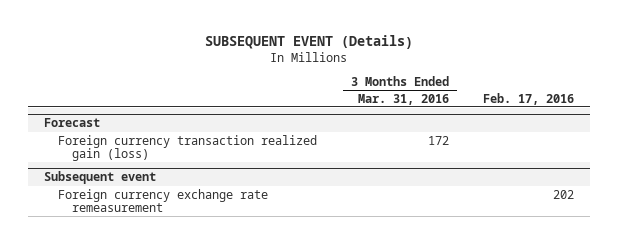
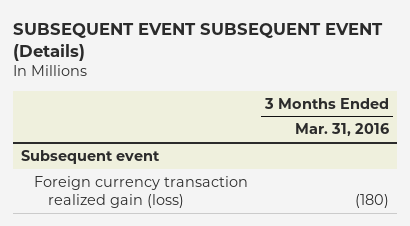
- SUBSEQUENT EVENT (Details)
+ SUBSEQUENT EVENT SUBSEQUENT EVENT (Details)
- | 3 Months Ended Mar. 31, 2016 | Feb. 17, 2016
+ | 3 Months Ended Mar. 31, 2016
- Forecast
- Foreign currency transaction realized gain (loss) | 172 |
@ Subsequent event
- Foreign currency exchange rate remeasurement | | 202
+ Foreign currency transaction realized gain (loss) | (180)

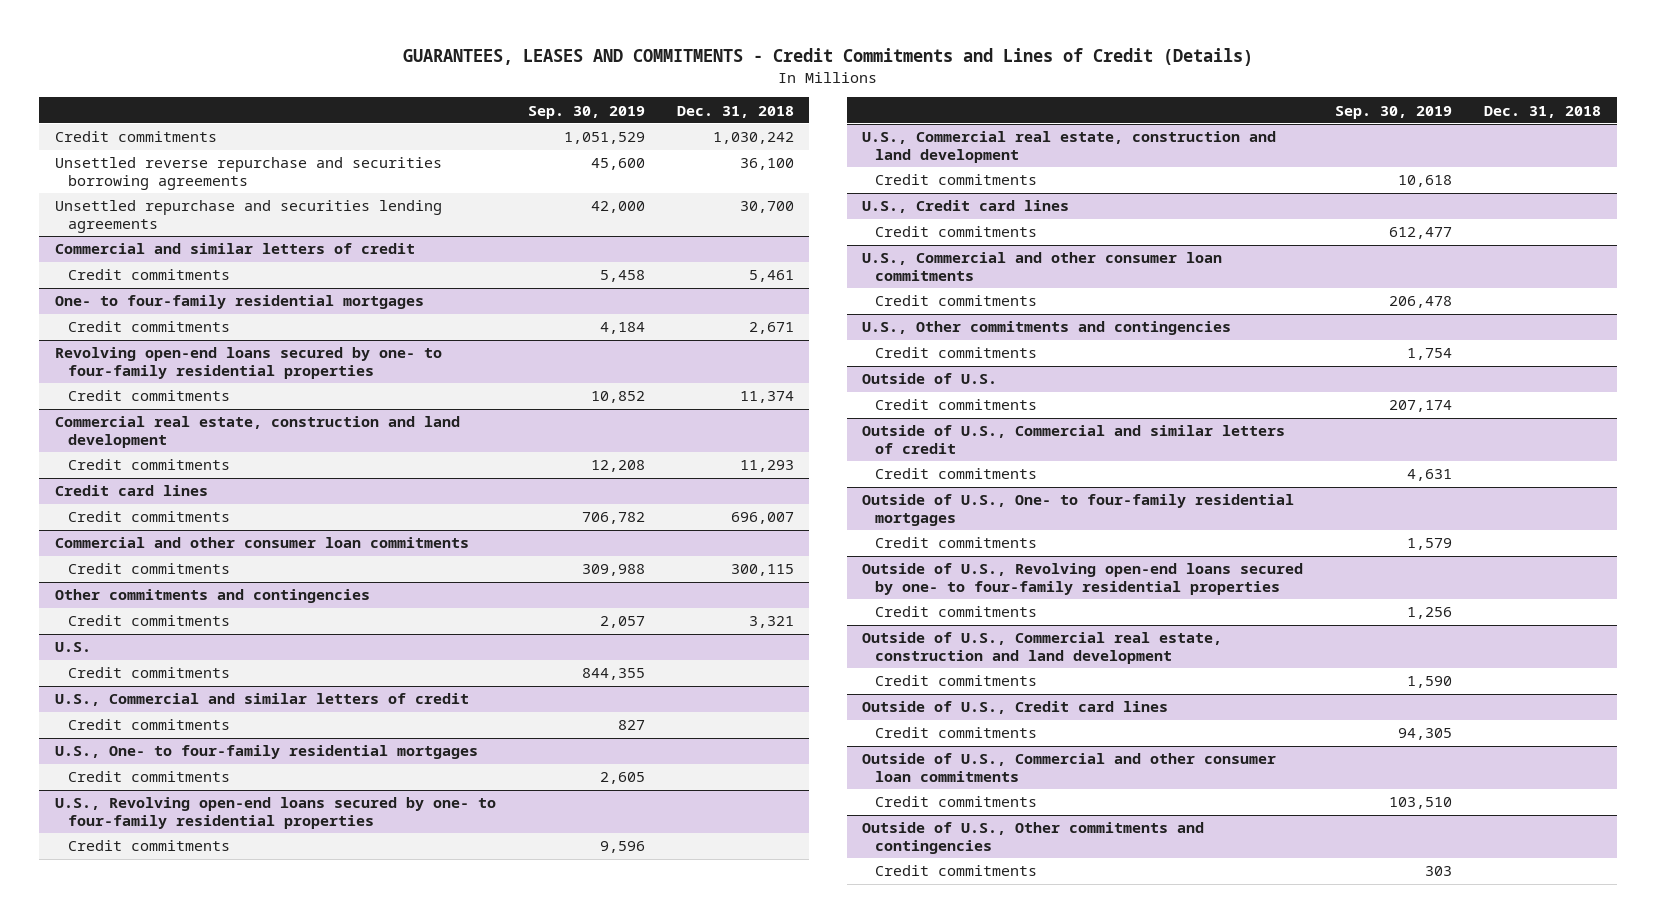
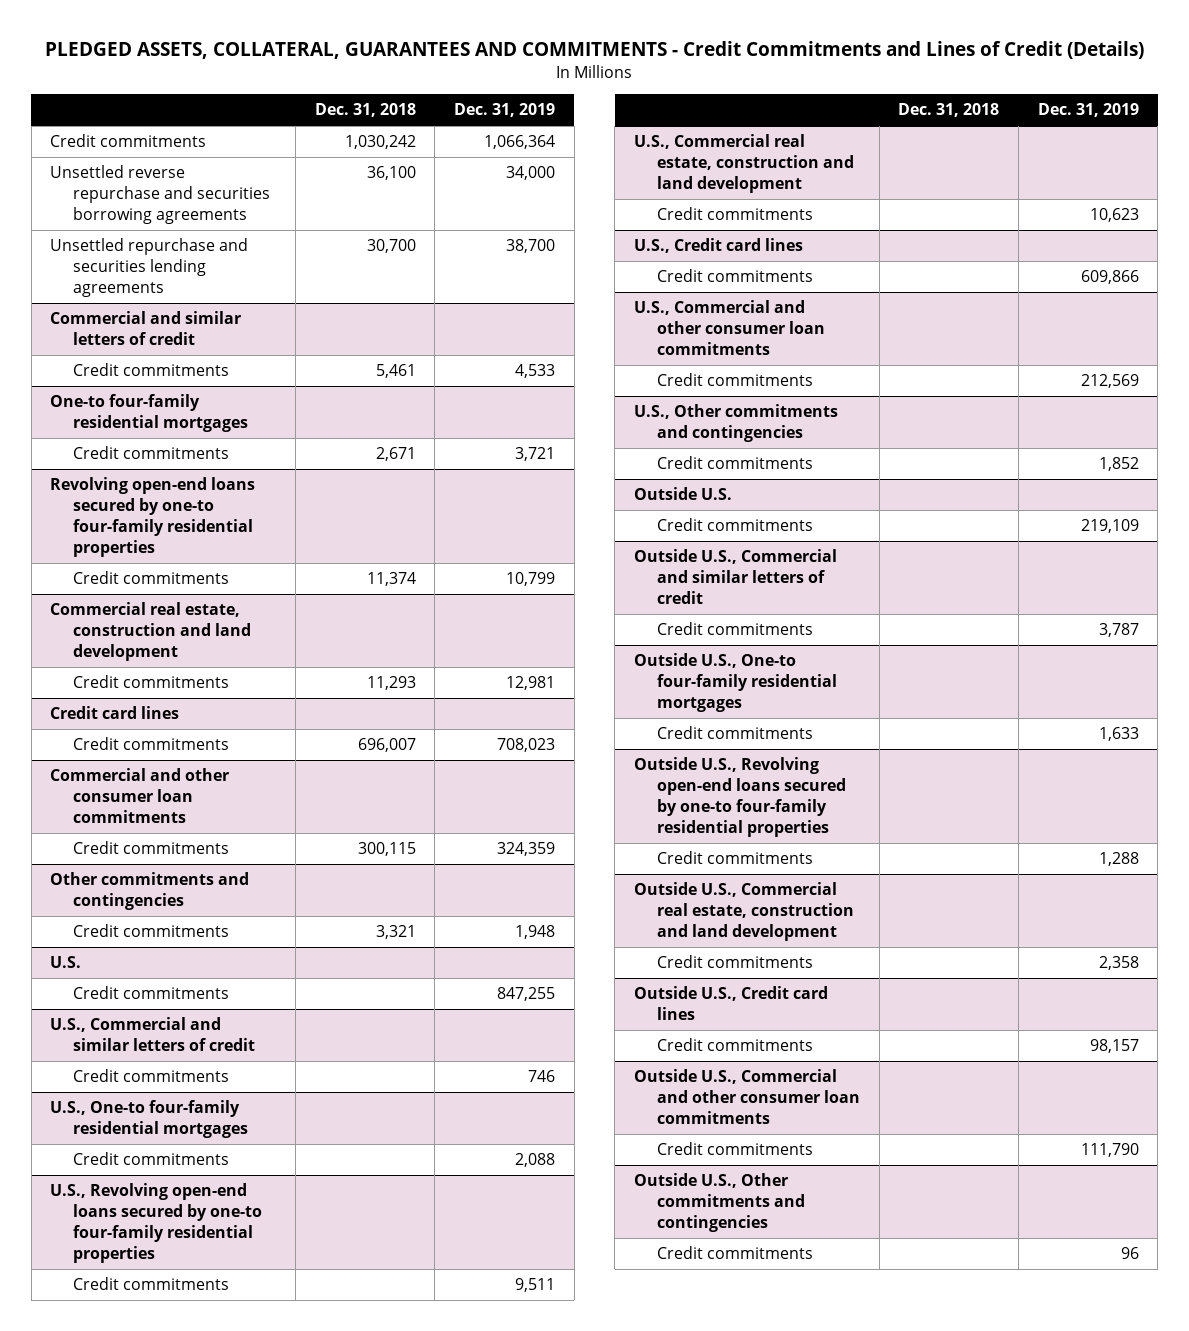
- GUARANTEES, LEASES AND COMMITMENTS - Credit Commitments and Lines of Credit (Details)
+ PLEDGED ASSETS, COLLATERAL, GUARANTEES AND COMMITMENTS - Credit Commitments and Lines of Credit (Details)
- | Sep. 30, 2019 | Dec. 31, 2018
+ | Dec. 31, 2018 | Dec. 31, 2019
- One- to four-family residential mortgages
+ One-to four-family residential mortgages
- Revolving open-end loans secured by one- to four-family residential properties
+ Revolving open-end loans secured by one-to four-family residential properties
- U.S., One- to four-family residential mortgages
+ U.S., One-to four-family residential mortgages
- U.S., Revolving open-end loans secured by one- to four-family residential properties
+ U.S., Revolving open-end loans secured by one-to four-family residential properties
- Outside of U.S.
- Credit commitments | 207,174 |
- Outside of U.S., Commercial and similar letters of credit
+ Outside U.S.
+ Credit commitments | | 219,109
+ Outside U.S., Commercial and similar letters of credit
- Outside of U.S., One- to four-family residential mortgages
+ Outside U.S., One-to four-family residential mortgages
- Outside of U.S., Revolving open-end loans secured by one- to four-family residential properties
+ Outside U.S., Revolving open-end loans secured by one-to four-family residential properties
- Outside of U.S., Commercial real estate, construction and land development
+ Outside U.S., Commercial real estate, construction and land development
- Outside of U.S., Credit card lines
+ Outside U.S., Credit card lines
- Outside of U.S., Commercial and other consumer loan commitments
+ Outside U.S., Commercial and other consumer loan commitments
- Outside of U.S., Other commitments and contingencies
+ Outside U.S., Other commitments and contingencies

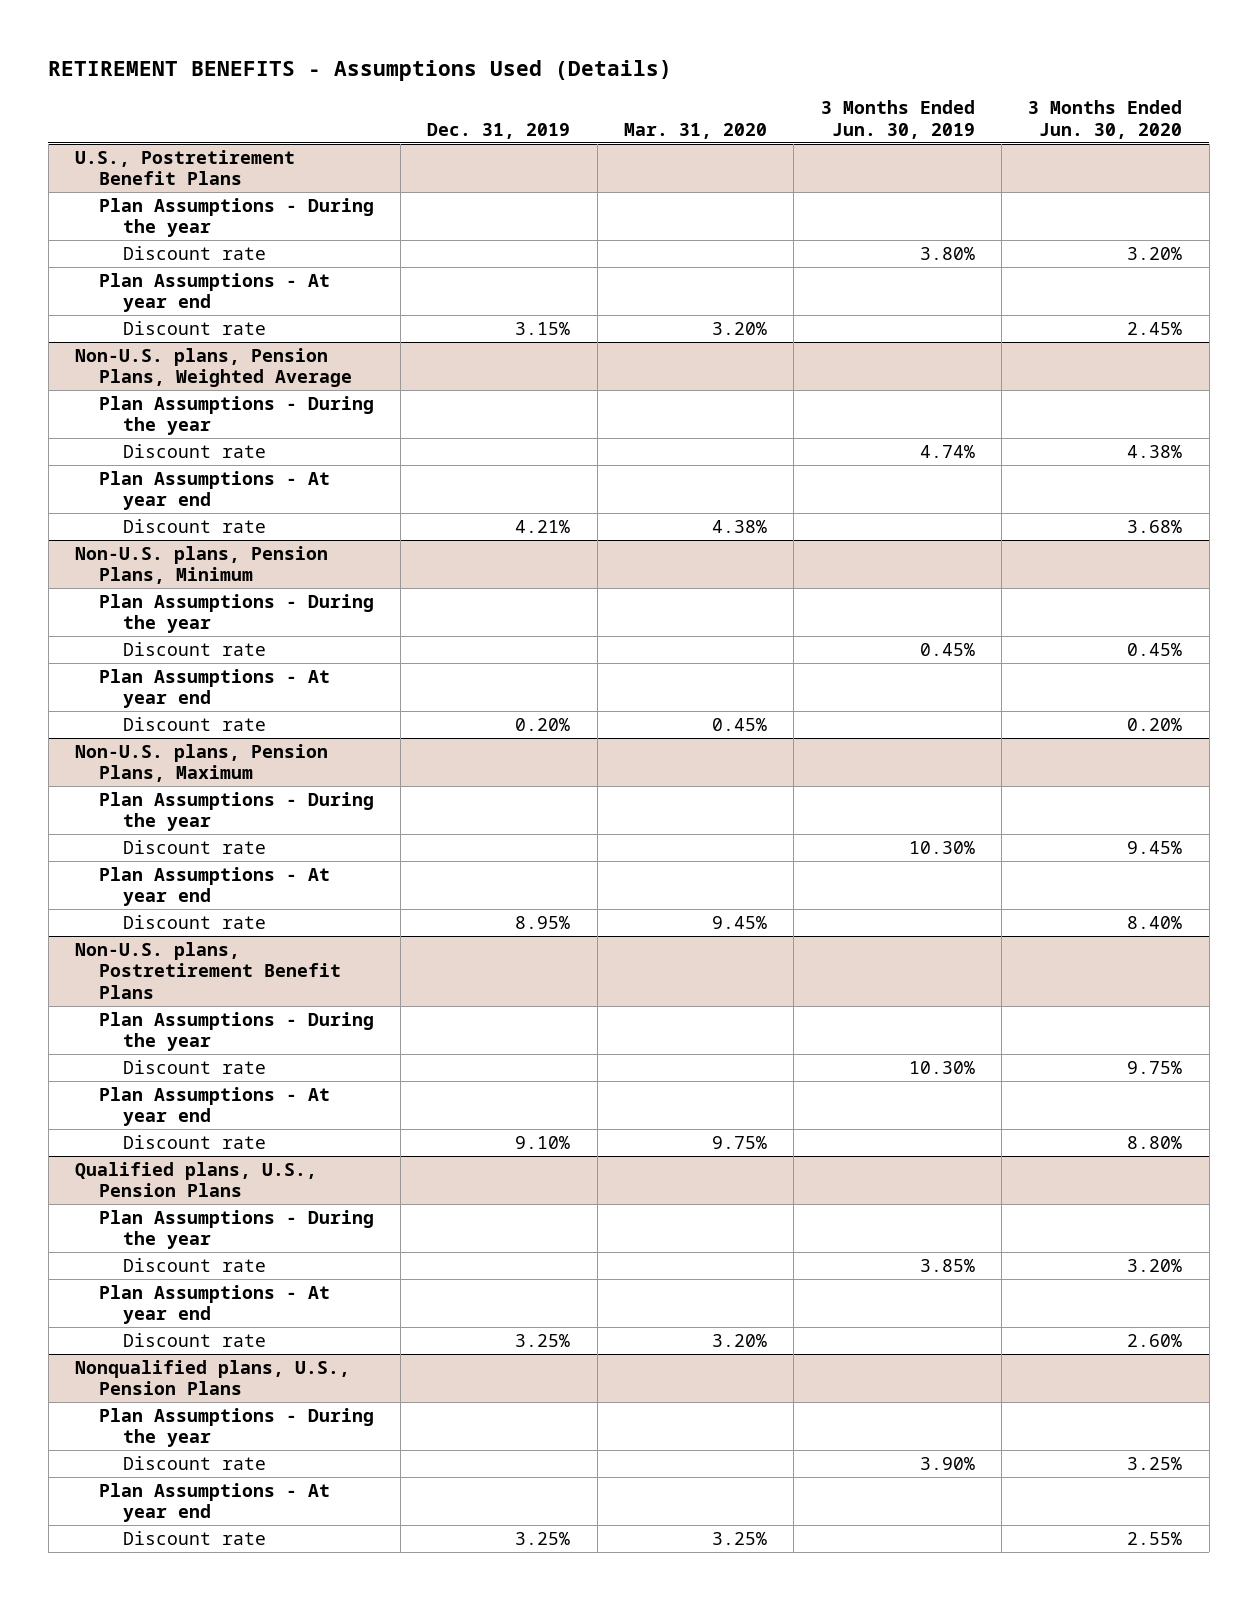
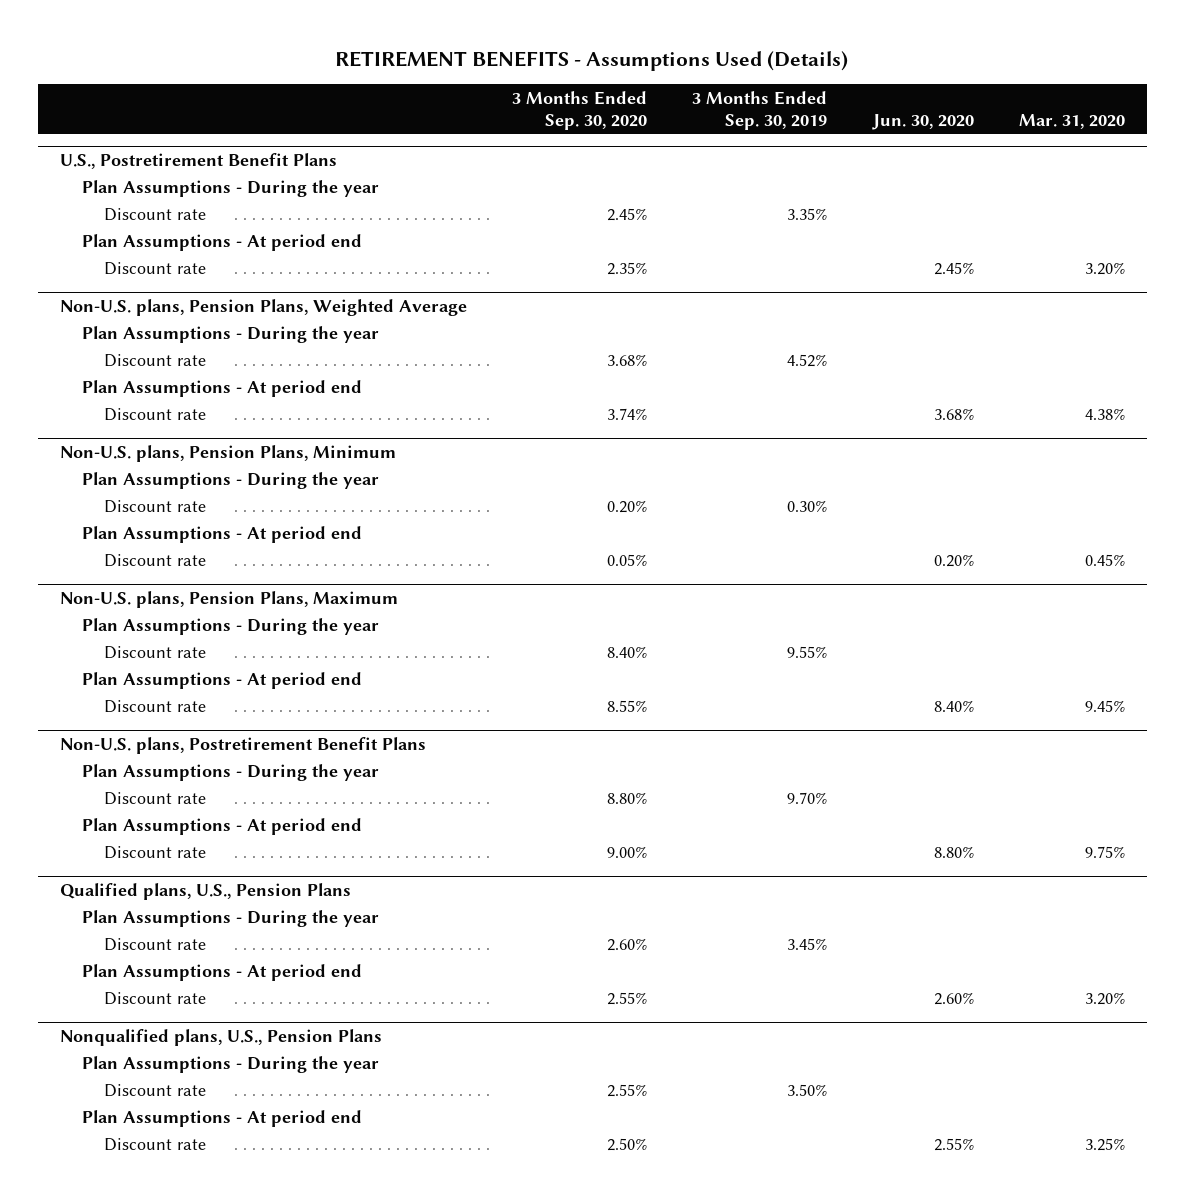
- | Dec. 31, 2019 | Mar. 31, 2020 | 3 Months Ended Jun. 30, 2019 | 3 Months Ended Jun. 30, 2020
+ | 3 Months Ended Sep. 30, 2020 | 3 Months Ended Sep. 30, 2019 | Jun. 30, 2020 | Mar. 31, 2020
@ U.S., Postretirement Benefit Plans
- Plan Assumptions - At year end
+ Plan Assumptions - At period end
@ Non-U.S. plans, Pension Plans, Weighted Average
- Plan Assumptions - At year end
+ Plan Assumptions - At period end
@ Non-U.S. plans, Pension Plans, Minimum
- Plan Assumptions - At year end
+ Plan Assumptions - At period end
@ Non-U.S. plans, Pension Plans, Maximum
- Plan Assumptions - At year end
+ Plan Assumptions - At period end
@ Non-U.S. plans, Postretirement Benefit Plans
- Plan Assumptions - At year end
+ Plan Assumptions - At period end
@ Qualified plans, U.S., Pension Plans
- Plan Assumptions - At year end
+ Plan Assumptions - At period end
@ Nonqualified plans, U.S., Pension Plans
- Plan Assumptions - At year end
+ Plan Assumptions - At period end

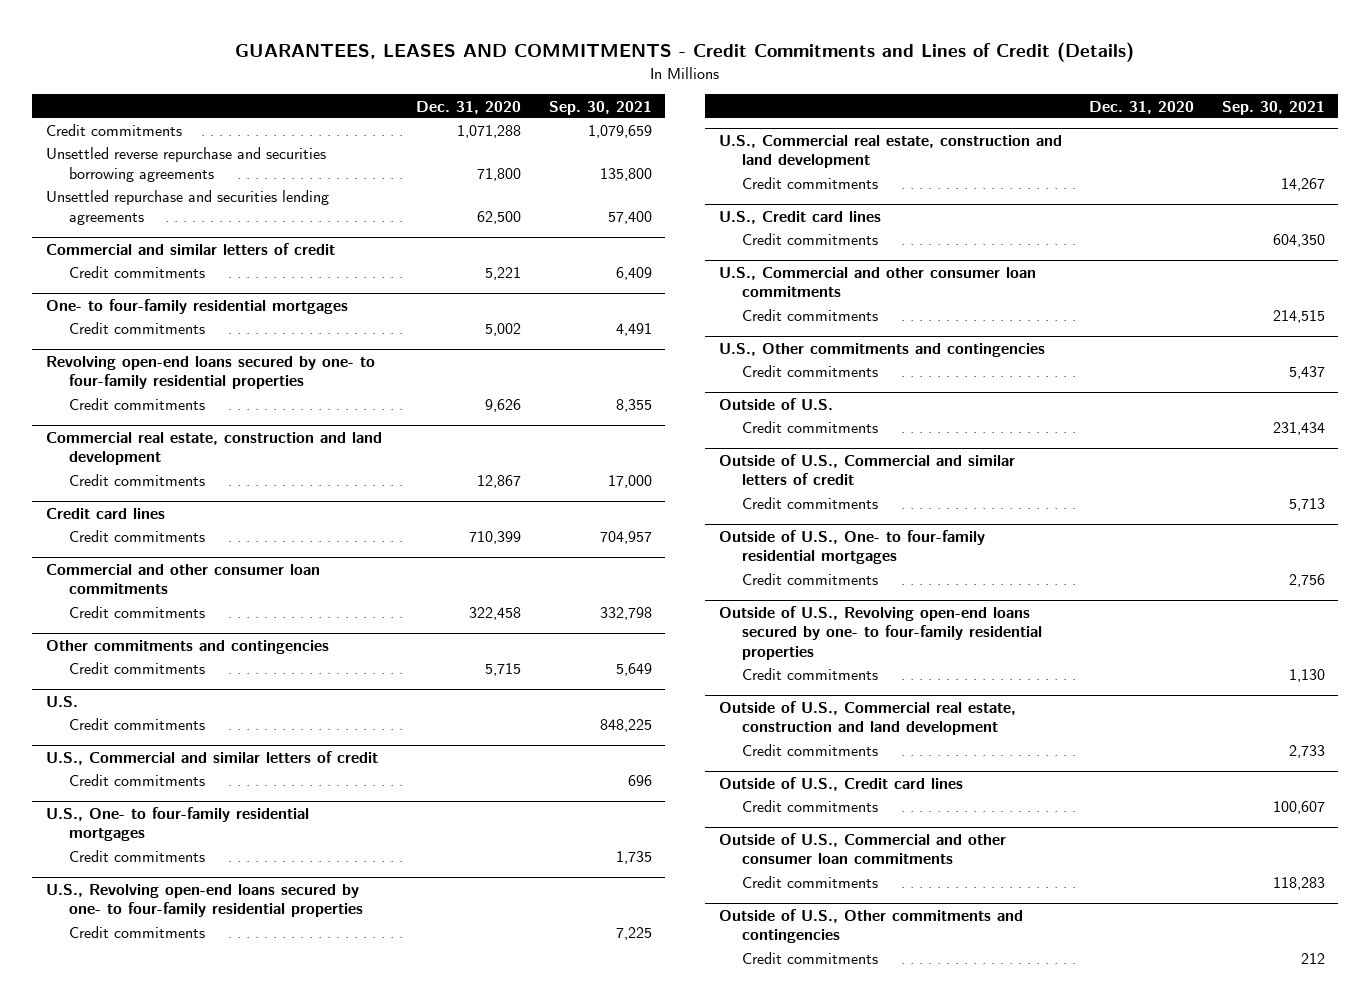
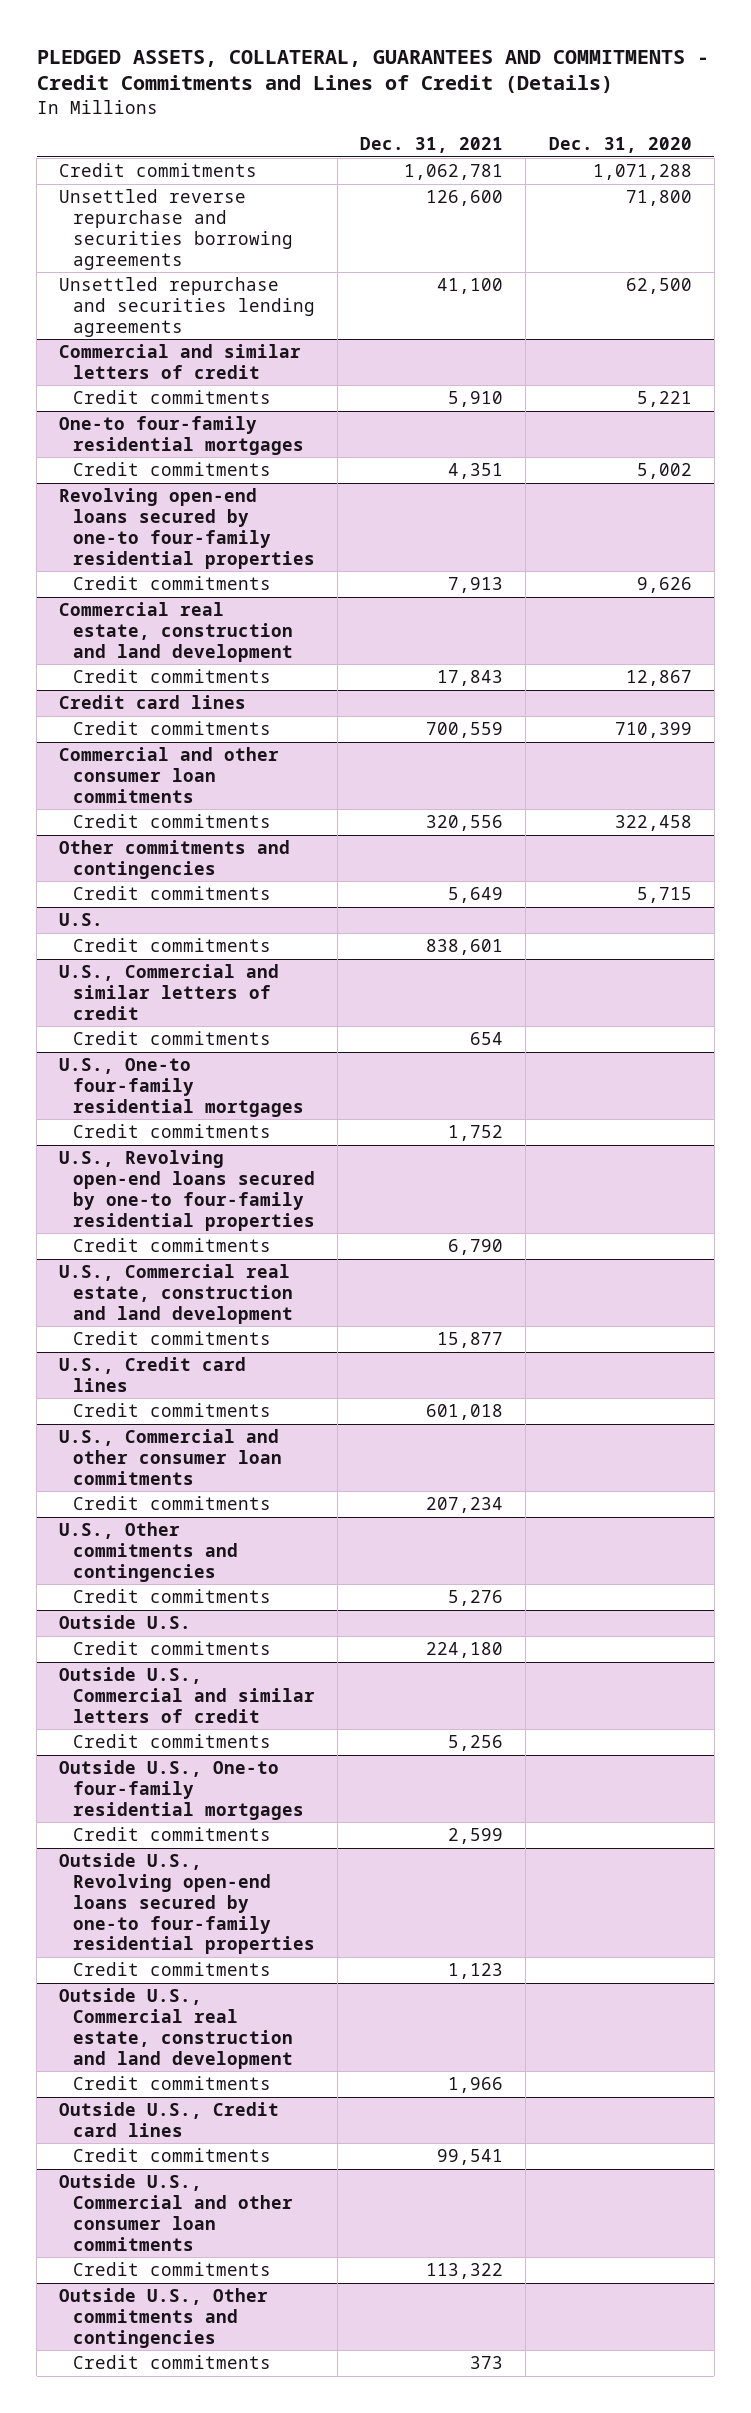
- GUARANTEES, LEASES AND COMMITMENTS - Credit Commitments and Lines of Credit (Details)
+ PLEDGED ASSETS, COLLATERAL, GUARANTEES AND COMMITMENTS - Credit Commitments and Lines of Credit (Details)
- | Dec. 31, 2020 | Sep. 30, 2021
+ | Dec. 31, 2021 | Dec. 31, 2020
- One- to four-family residential mortgages
+ One-to four-family residential mortgages
- Revolving open-end loans secured by one- to four-family residential properties
+ Revolving open-end loans secured by one-to four-family residential properties
- U.S., One- to four-family residential mortgages
+ U.S., One-to four-family residential mortgages
- U.S., Revolving open-end loans secured by one- to four-family residential properties
+ U.S., Revolving open-end loans secured by one-to four-family residential properties
- Outside of U.S.
- Credit commitments | | 231,434
- Outside of U.S., Commercial and similar letters of credit
+ Outside U.S.
+ Credit commitments | 224,180 |
+ Outside U.S., Commercial and similar letters of credit
- Outside of U.S., One- to four-family residential mortgages
+ Outside U.S., One-to four-family residential mortgages
- Outside of U.S., Revolving open-end loans secured by one- to four-family residential properties
+ Outside U.S., Revolving open-end loans secured by one-to four-family residential properties
- Outside of U.S., Commercial real estate, construction and land development
+ Outside U.S., Commercial real estate, construction and land development
- Outside of U.S., Credit card lines
+ Outside U.S., Credit card lines
- Outside of U.S., Commercial and other consumer loan commitments
+ Outside U.S., Commercial and other consumer loan commitments
- Outside of U.S., Other commitments and contingencies
+ Outside U.S., Other commitments and contingencies

